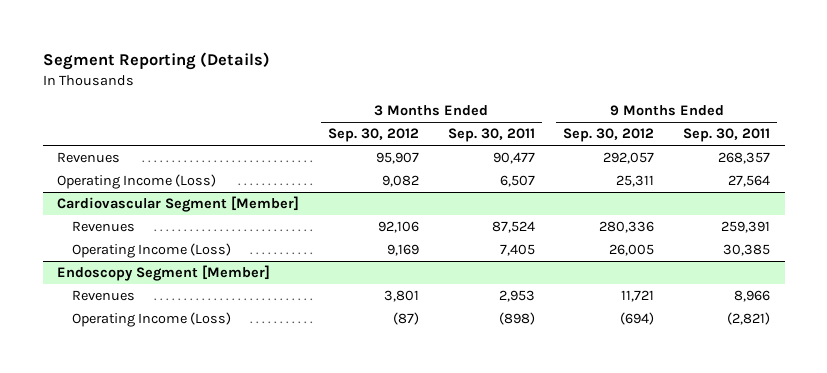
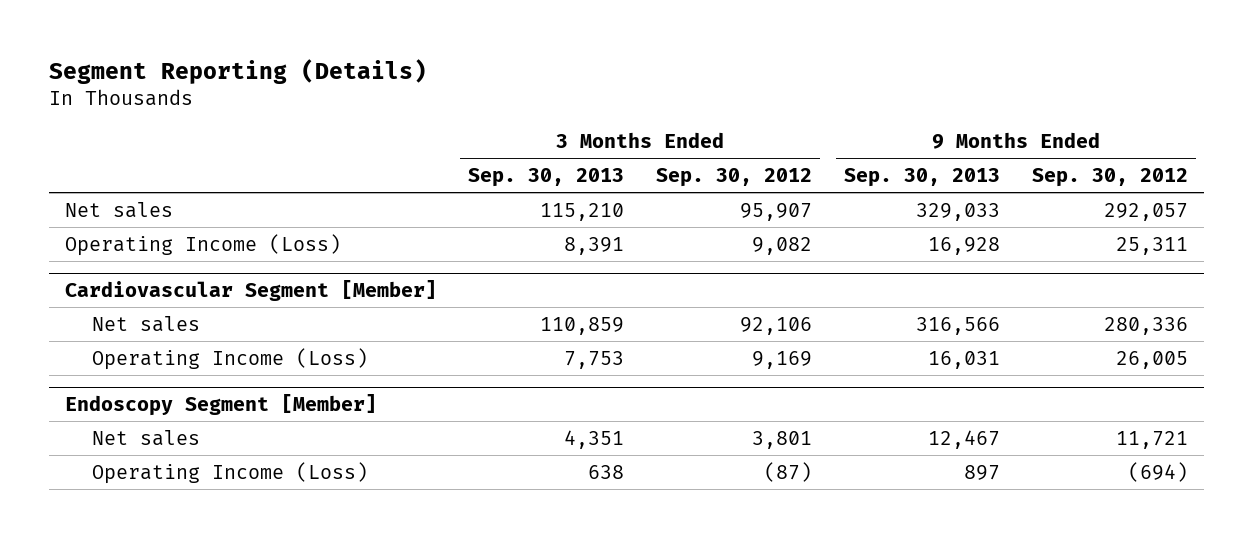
- | 3 Months Ended Sep. 30, 2012 | 3 Months Ended Sep. 30, 2011 | 9 Months Ended Sep. 30, 2012 | 9 Months Ended Sep. 30, 2011
+ | 3 Months Ended Sep. 30, 2013 | 3 Months Ended Sep. 30, 2012 | 9 Months Ended Sep. 30, 2013 | 9 Months Ended Sep. 30, 2012
- Revenues | 95,907 | 90,477 | 292,057 | 268,357
+ Net sales | 115,210 | 95,907 | 329,033 | 292,057
@ Cardiovascular Segment [Member]
- Revenues | 92,106 | 87,524 | 280,336 | 259,391
+ Net sales | 110,859 | 92,106 | 316,566 | 280,336
@ Endoscopy Segment [Member]
- Revenues | 3,801 | 2,953 | 11,721 | 8,966
+ Net sales | 4,351 | 3,801 | 12,467 | 11,721

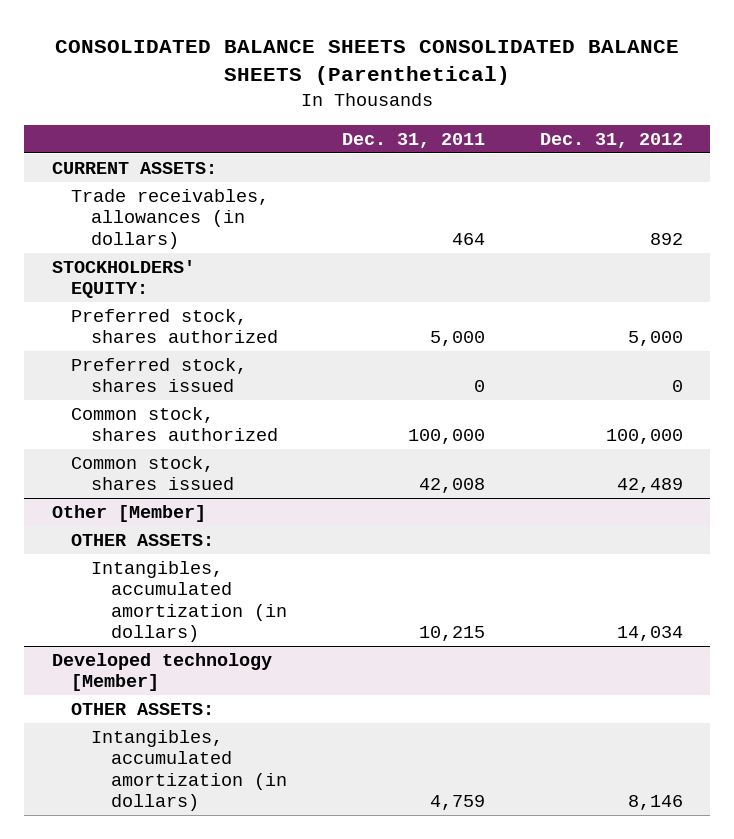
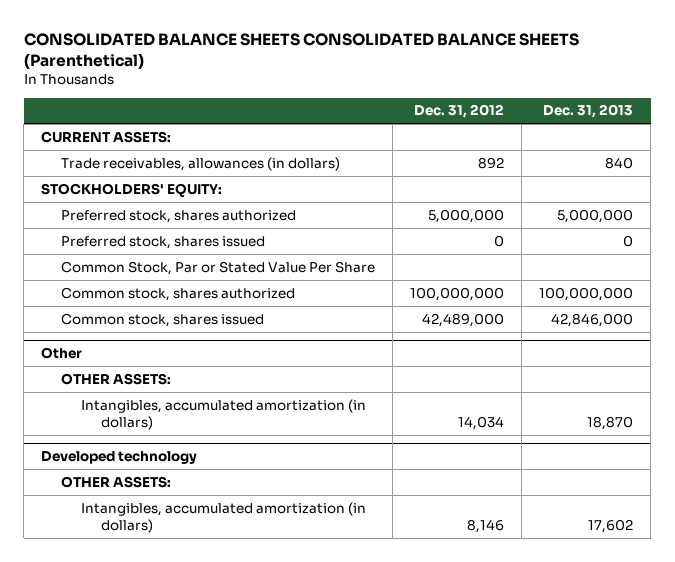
- | Dec. 31, 2011 | Dec. 31, 2012
+ | Dec. 31, 2012 | Dec. 31, 2013
- Preferred stock, shares authorized | 5,000 | 5,000
+ Preferred stock, shares authorized | 5,000,000 | 5,000,000
- Common stock, shares authorized | 100,000 | 100,000
- Common stock, shares issued | 42,008 | 42,489
- Other [Member]
+ Common Stock, Par or Stated Value Per Share
+ Common stock, shares authorized | 100,000,000 | 100,000,000
+ Common stock, shares issued | 42,489,000 | 42,846,000
+ Other
- Developed technology [Member]
+ Developed technology

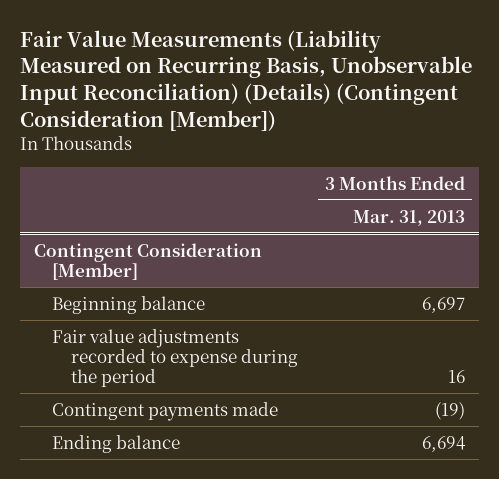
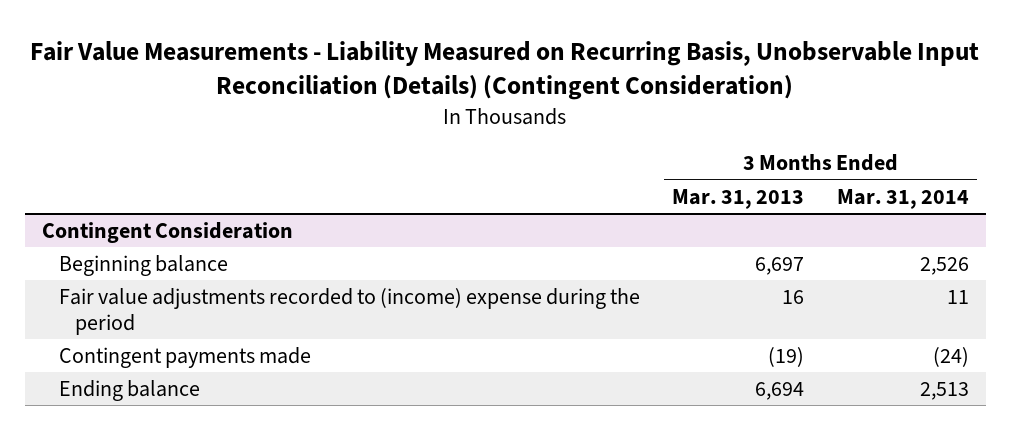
- Fair Value Measurements (Liability Measured on Recurring Basis, Unobservable Input Reconciliation) (Details) (Contingent Consideration [Member])
+ Fair Value Measurements - Liability Measured on Recurring Basis, Unobservable Input Reconciliation (Details) (Contingent Consideration)
- | 3 Months Ended Mar. 31, 2013
+ | 3 Months Ended Mar. 31, 2013 | 3 Months Ended Mar. 31, 2014
- Contingent Consideration [Member]
+ Contingent Consideration
- Fair value adjustments recorded to expense during the period | 16
+ Fair value adjustments recorded to (income) expense during the period | 16 | 11

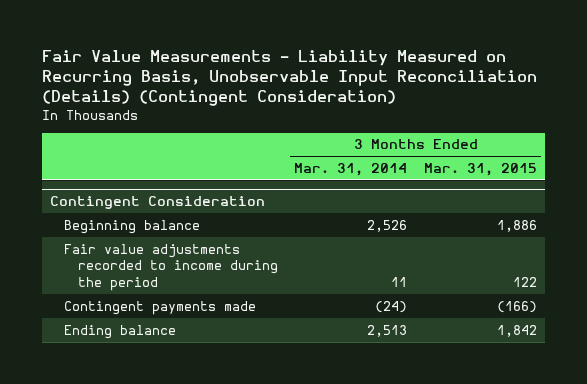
- | 3 Months Ended Mar. 31, 2013 | 3 Months Ended Mar. 31, 2014
+ | 3 Months Ended Mar. 31, 2014 | 3 Months Ended Mar. 31, 2015
@ Contingent Consideration
- Fair value adjustments recorded to (income) expense during the period | 16 | 11
+ Fair value adjustments recorded to income during the period | 11 | 122

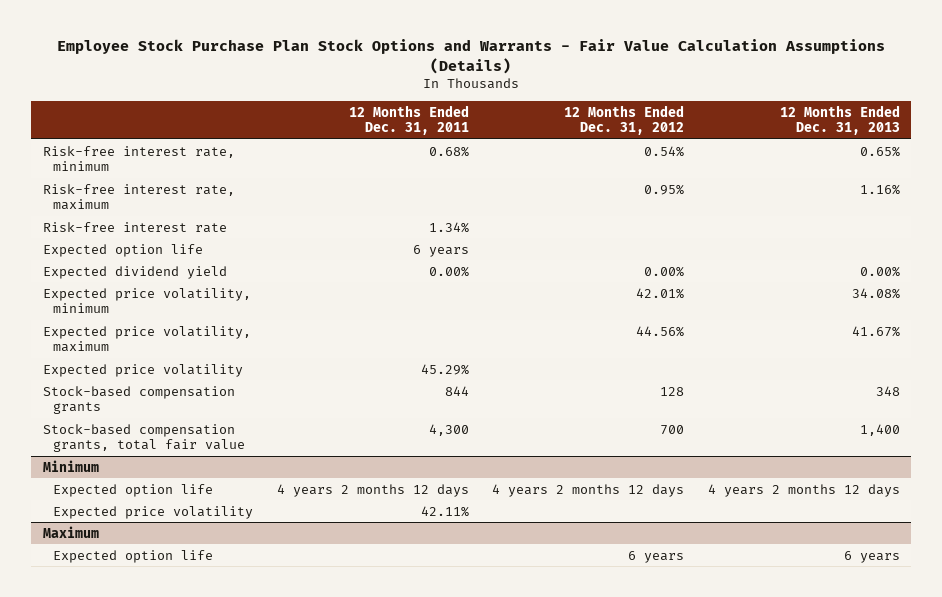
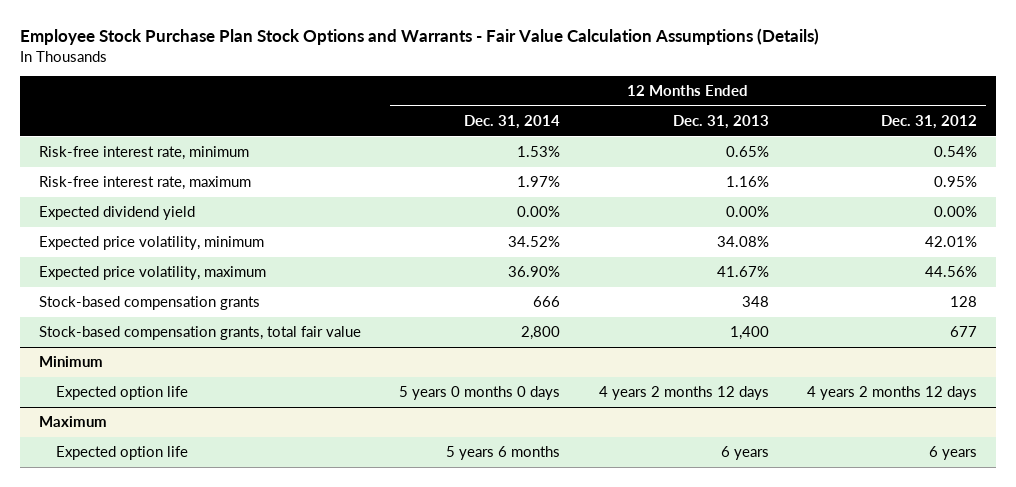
- | 12 Months Ended Dec. 31, 2011 | 12 Months Ended Dec. 31, 2012 | 12 Months Ended Dec. 31, 2013
+ | 12 Months Ended Dec. 31, 2014 | 12 Months Ended Dec. 31, 2013 | 12 Months Ended Dec. 31, 2012
- Risk-free interest rate | 1.34% | |
- Expected option life | 6 years | |
- Expected price volatility | 45.29% | |
- Stock-based compensation grants, total fair value | 4,300 | 700 | 1,400
+ Stock-based compensation grants, total fair value | 2,800 | 1,400 | 677
@ Minimum
- Expected price volatility | 42.11% | |

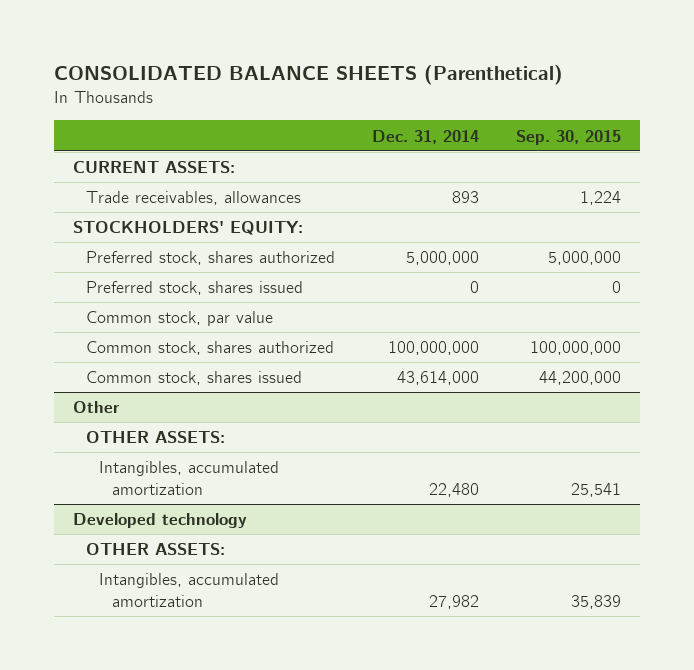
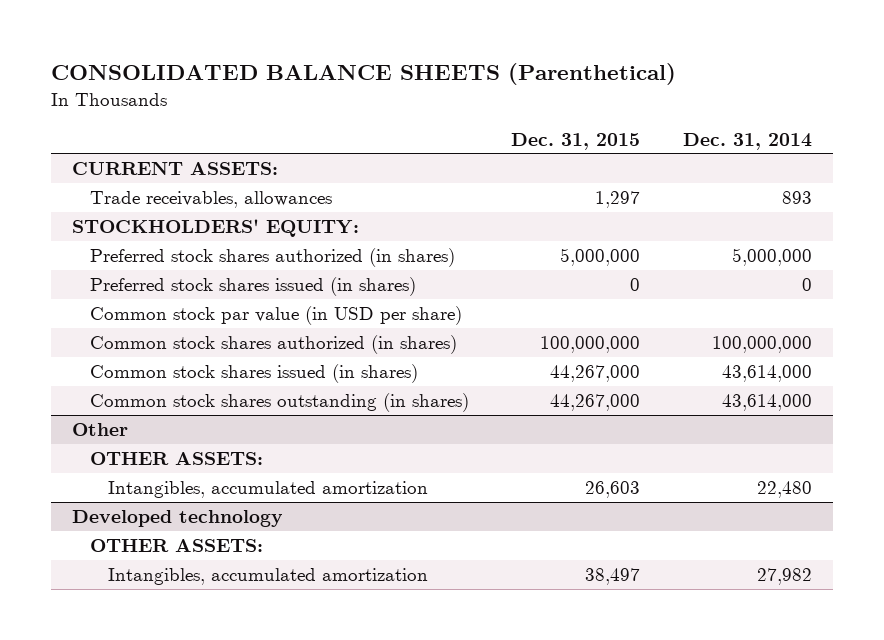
- | Dec. 31, 2014 | Sep. 30, 2015
+ | Dec. 31, 2015 | Dec. 31, 2014
- Preferred stock, shares authorized | 5,000,000 | 5,000,000
- Preferred stock, shares issued | 0 | 0
- Common stock, par value
- Common stock, shares authorized | 100,000,000 | 100,000,000
- Common stock, shares issued | 43,614,000 | 44,200,000
+ Preferred stock shares authorized (in shares) | 5,000,000 | 5,000,000
+ Preferred stock shares issued (in shares) | 0 | 0
+ Common stock par value (in USD per share)
+ Common stock shares authorized (in shares) | 100,000,000 | 100,000,000
+ Common stock shares issued (in shares) | 44,267,000 | 43,614,000
+ Common stock shares outstanding (in shares) | 44,267,000 | 43,614,000

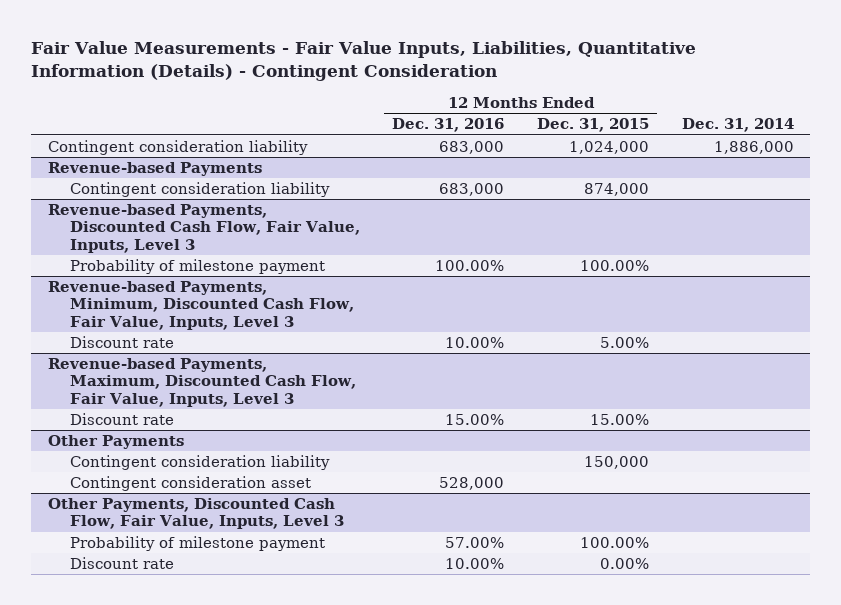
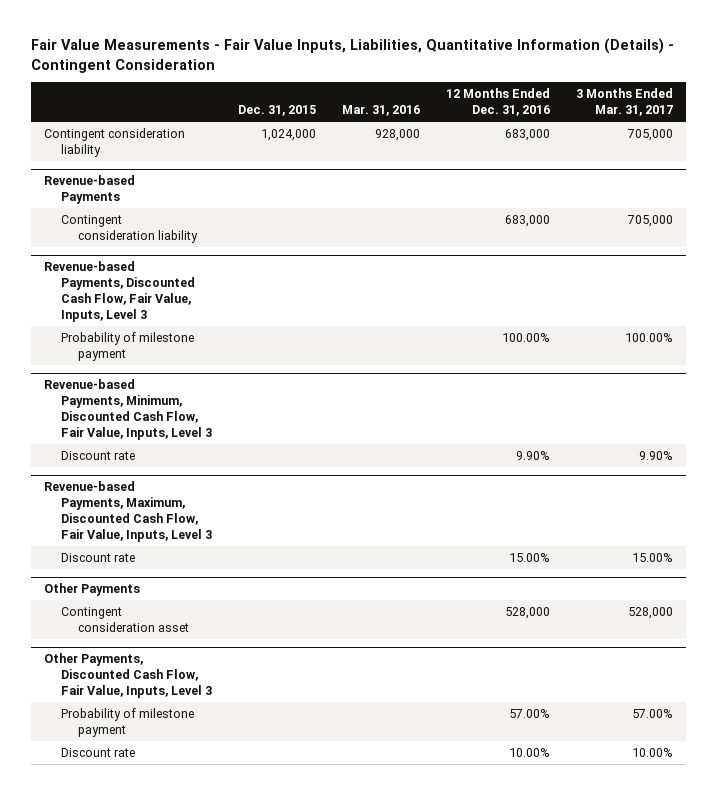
- | 12 Months Ended Dec. 31, 2016 | 12 Months Ended Dec. 31, 2015 | Dec. 31, 2014
+ | Dec. 31, 2015 | Mar. 31, 2016 | 12 Months Ended Dec. 31, 2016 | 3 Months Ended Mar. 31, 2017
@ Revenue-based Payments, Minimum, Discounted Cash Flow, Fair Value, Inputs, Level 3
- Discount rate | 10.00% | 5.00% |
+ Discount rate | | | 9.90% | 9.90%
@ Other Payments
- Contingent consideration liability | | 150,000 |

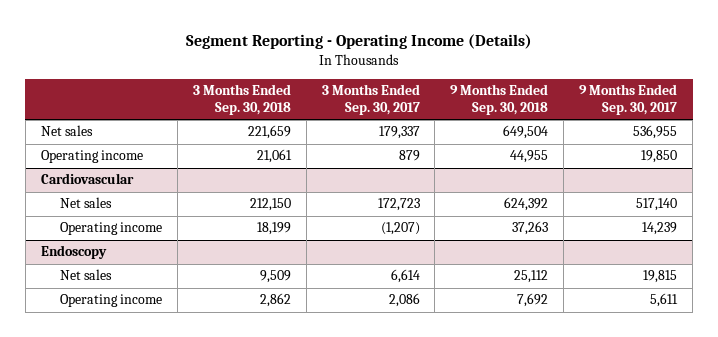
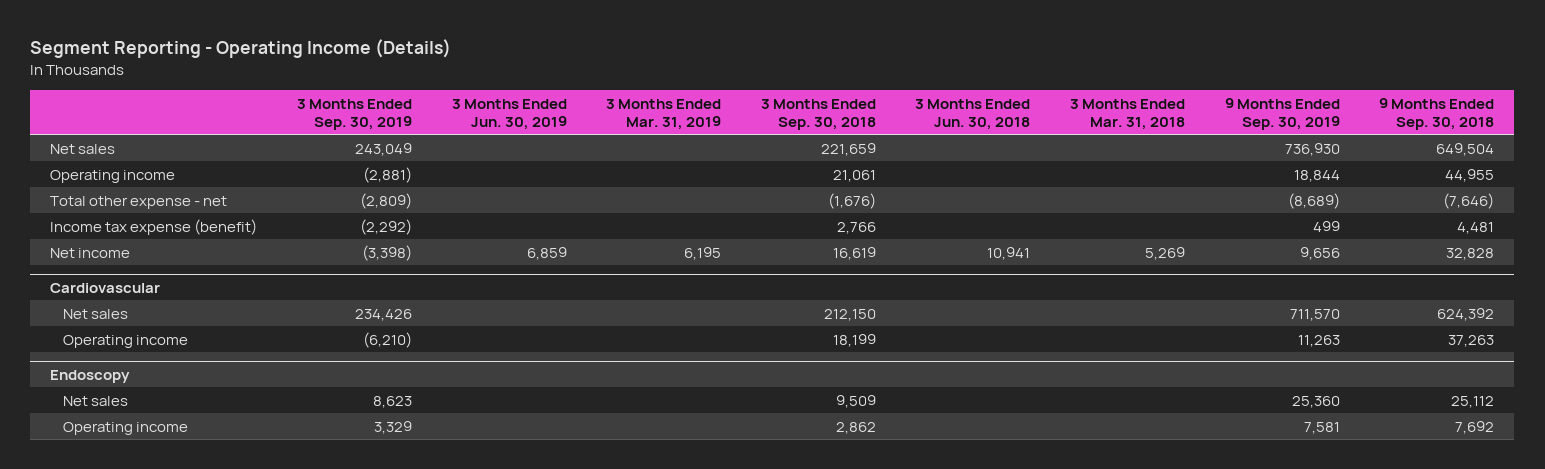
- | 3 Months Ended Sep. 30, 2018 | 3 Months Ended Sep. 30, 2017 | 9 Months Ended Sep. 30, 2018 | 9 Months Ended Sep. 30, 2017
+ | 3 Months Ended Sep. 30, 2019 | 3 Months Ended Jun. 30, 2019 | 3 Months Ended Mar. 31, 2019 | 3 Months Ended Sep. 30, 2018 | 3 Months Ended Jun. 30, 2018 | 3 Months Ended Mar. 31, 2018 | 9 Months Ended Sep. 30, 2019 | 9 Months Ended Sep. 30, 2018
+ Total other expense - net | (2,809) | | | (1,676) | | | (8,689) | (7,646)
+ Income tax expense (benefit) | (2,292) | | | 2,766 | | | 499 | 4,481
+ Net income | (3,398) | 6,859 | 6,195 | 16,619 | 10,941 | 5,269 | 9,656 | 32,828

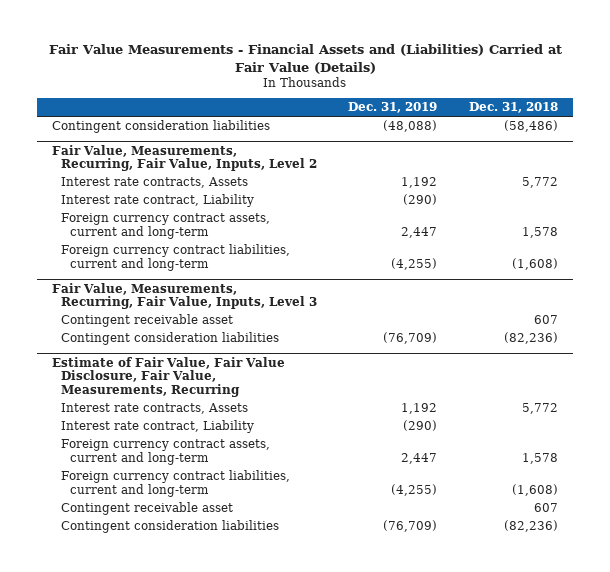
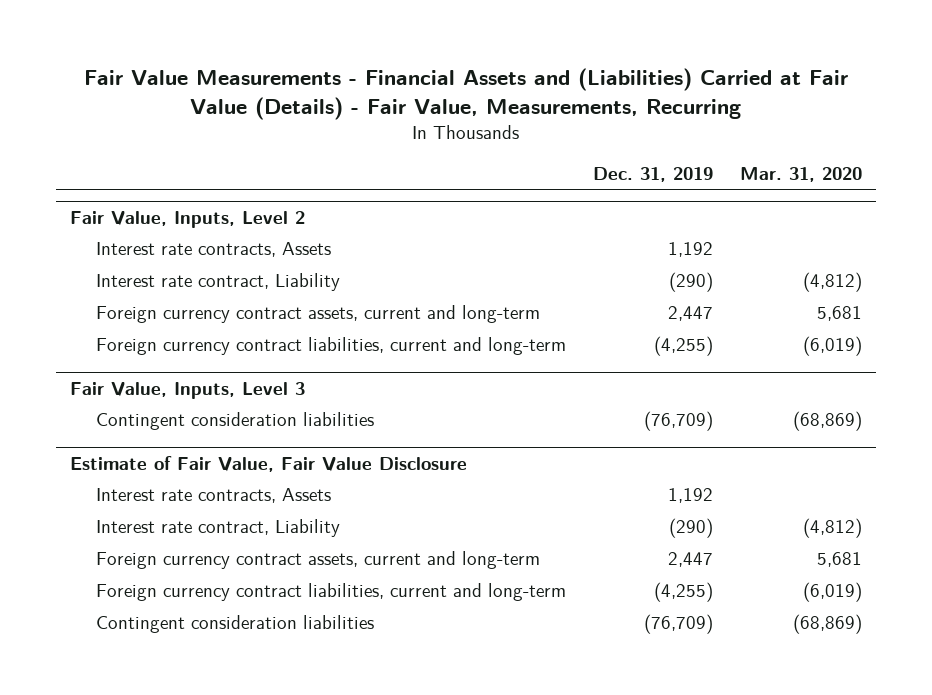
- Fair Value Measurements - Financial Assets and (Liabilities) Carried at Fair Value (Details)
+ Fair Value Measurements - Financial Assets and (Liabilities) Carried at Fair Value (Details) - Fair Value, Measurements, Recurring
- | Dec. 31, 2019 | Dec. 31, 2018
+ | Dec. 31, 2019 | Mar. 31, 2020
- Contingent consideration liabilities | (48,088) | (58,486)
- Fair Value, Measurements, Recurring, Fair Value, Inputs, Level 2
+ Fair Value, Inputs, Level 2
- Fair Value, Measurements, Recurring, Fair Value, Inputs, Level 3
- Contingent receivable asset | | 607
+ Fair Value, Inputs, Level 3
- Estimate of Fair Value, Fair Value Disclosure, Fair Value, Measurements, Recurring
+ Estimate of Fair Value, Fair Value Disclosure
- Contingent receivable asset | | 607

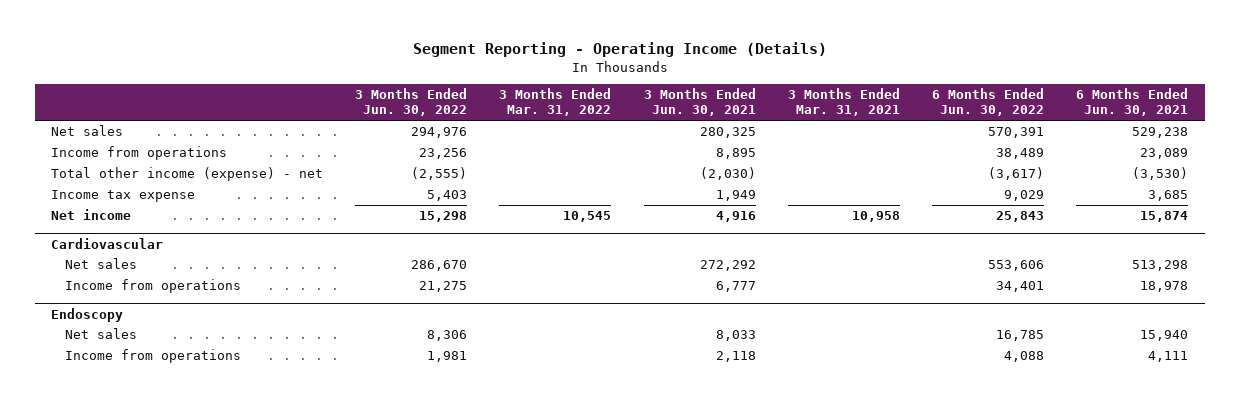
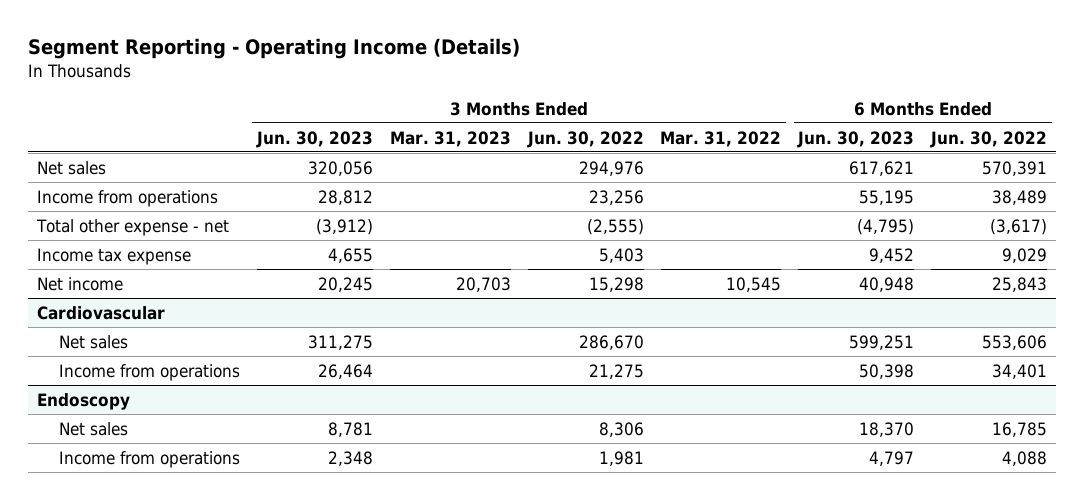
- | 3 Months Ended Jun. 30, 2022 | 3 Months Ended Mar. 31, 2022 | 3 Months Ended Jun. 30, 2021 | 3 Months Ended Mar. 31, 2021 | 6 Months Ended Jun. 30, 2022 | 6 Months Ended Jun. 30, 2021
+ | 3 Months Ended Jun. 30, 2023 | 3 Months Ended Mar. 31, 2023 | 3 Months Ended Jun. 30, 2022 | 3 Months Ended Mar. 31, 2022 | 6 Months Ended Jun. 30, 2023 | 6 Months Ended Jun. 30, 2022
- Total other income (expense) - net | (2,555) | | (2,030) | | (3,617) | (3,530)
+ Total other expense - net | (3,912) | | (2,555) | | (4,795) | (3,617)

